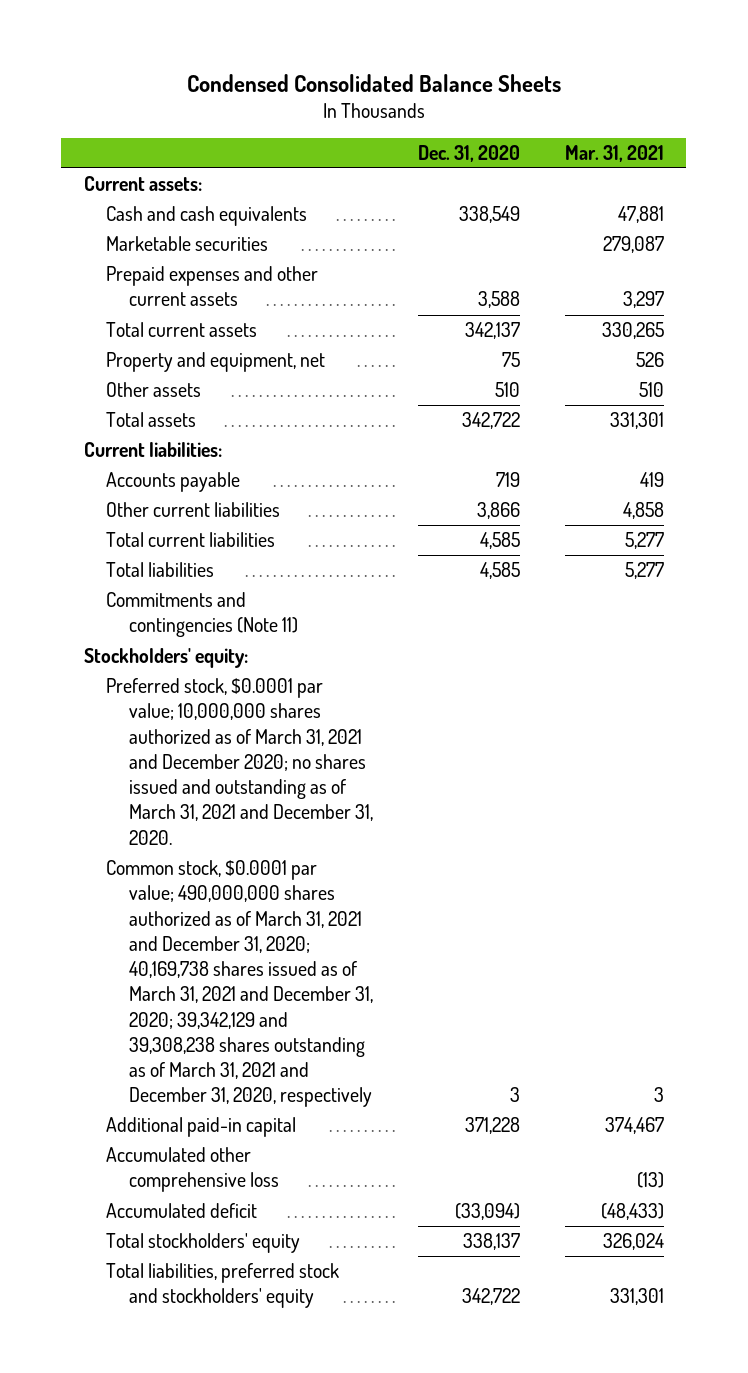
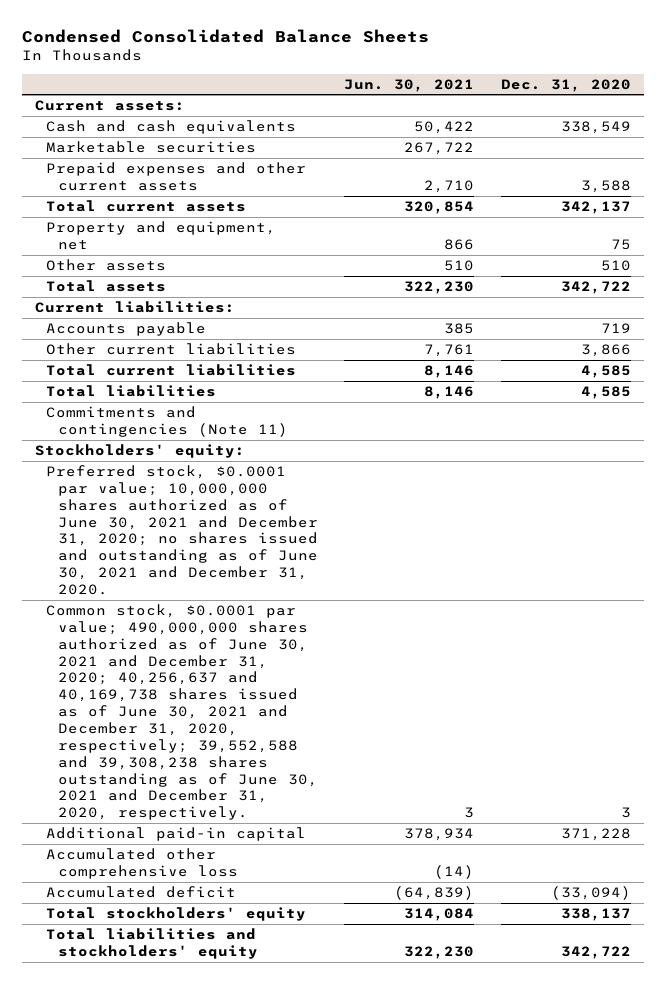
- | Dec. 31, 2020 | Mar. 31, 2021
+ | Jun. 30, 2021 | Dec. 31, 2020
- Preferred stock, $0.0001 par value; 10,000,000 shares authorized as of March 31, 2021 and December 2020; no shares issued and outstanding as of March 31, 2021 and December 31, 2020.
- Common stock, $0.0001 par value; 490,000,000 shares authorized as of March 31, 2021 and December 31, 2020; 40,169,738 shares issued as of March 31, 2021 and December 31, 2020; 39,342,129 and 39,308,238 shares outstanding as of March 31, 2021 and December 31, 2020, respectively | 3 | 3
+ Preferred stock, $0.0001 par value; 10,000,000 shares authorized as of June 30, 2021 and December 31, 2020; no shares issued and outstanding as of June 30, 2021 and December 31, 2020.
+ Common stock, $0.0001 par value; 490,000,000 shares authorized as of June 30, 2021 and December 31, 2020; 40,256,637 and 40,169,738 shares issued as of June 30, 2021 and December 31, 2020, respectively; 39,552,588 and 39,308,238 shares outstanding as of June 30, 2021 and December 31, 2020, respectively. | 3 | 3
- Total liabilities, preferred stock and stockholders' equity | 342,722 | 331,301
+ Total liabilities and stockholders' equity | 322,230 | 342,722

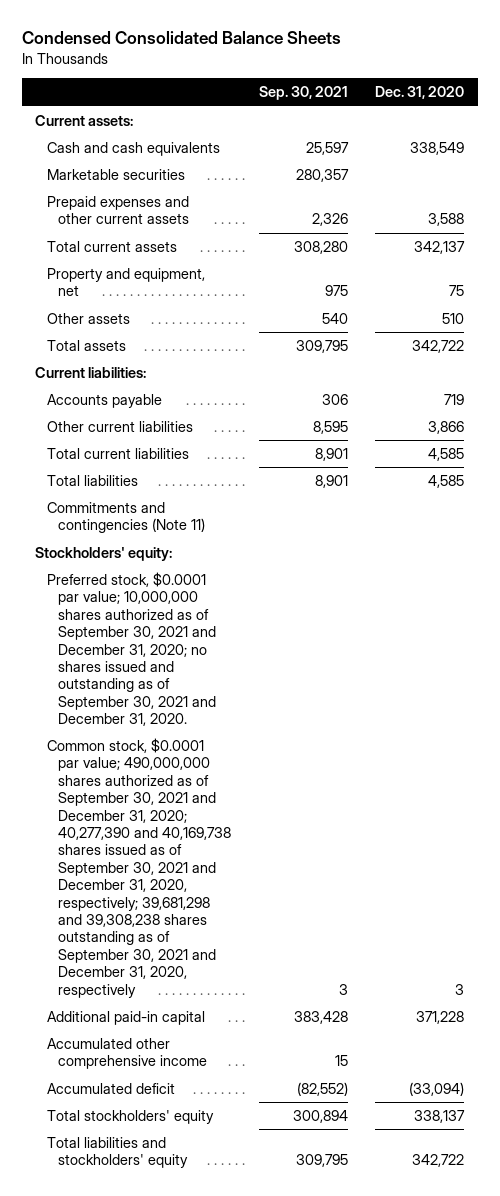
- | Jun. 30, 2021 | Dec. 31, 2020
+ | Sep. 30, 2021 | Dec. 31, 2020
- Preferred stock, $0.0001 par value; 10,000,000 shares authorized as of June 30, 2021 and December 31, 2020; no shares issued and outstanding as of June 30, 2021 and December 31, 2020.
- Common stock, $0.0001 par value; 490,000,000 shares authorized as of June 30, 2021 and December 31, 2020; 40,256,637 and 40,169,738 shares issued as of June 30, 2021 and December 31, 2020, respectively; 39,552,588 and 39,308,238 shares outstanding as of June 30, 2021 and December 31, 2020, respectively. | 3 | 3
+ Preferred stock, $0.0001 par value; 10,000,000 shares authorized as of September 30, 2021 and December 31, 2020; no shares issued and outstanding as of September 30, 2021 and December 31, 2020.
+ Common stock, $0.0001 par value; 490,000,000 shares authorized as of September 30, 2021 and December 31, 2020; 40,277,390 and 40,169,738 shares issued as of September 30, 2021 and December 31, 2020, respectively; 39,681,298 and 39,308,238 shares outstanding as of September 30, 2021 and December 31, 2020, respectively | 3 | 3
- Accumulated other comprehensive loss | (14) |
+ Accumulated other comprehensive income | 15 |

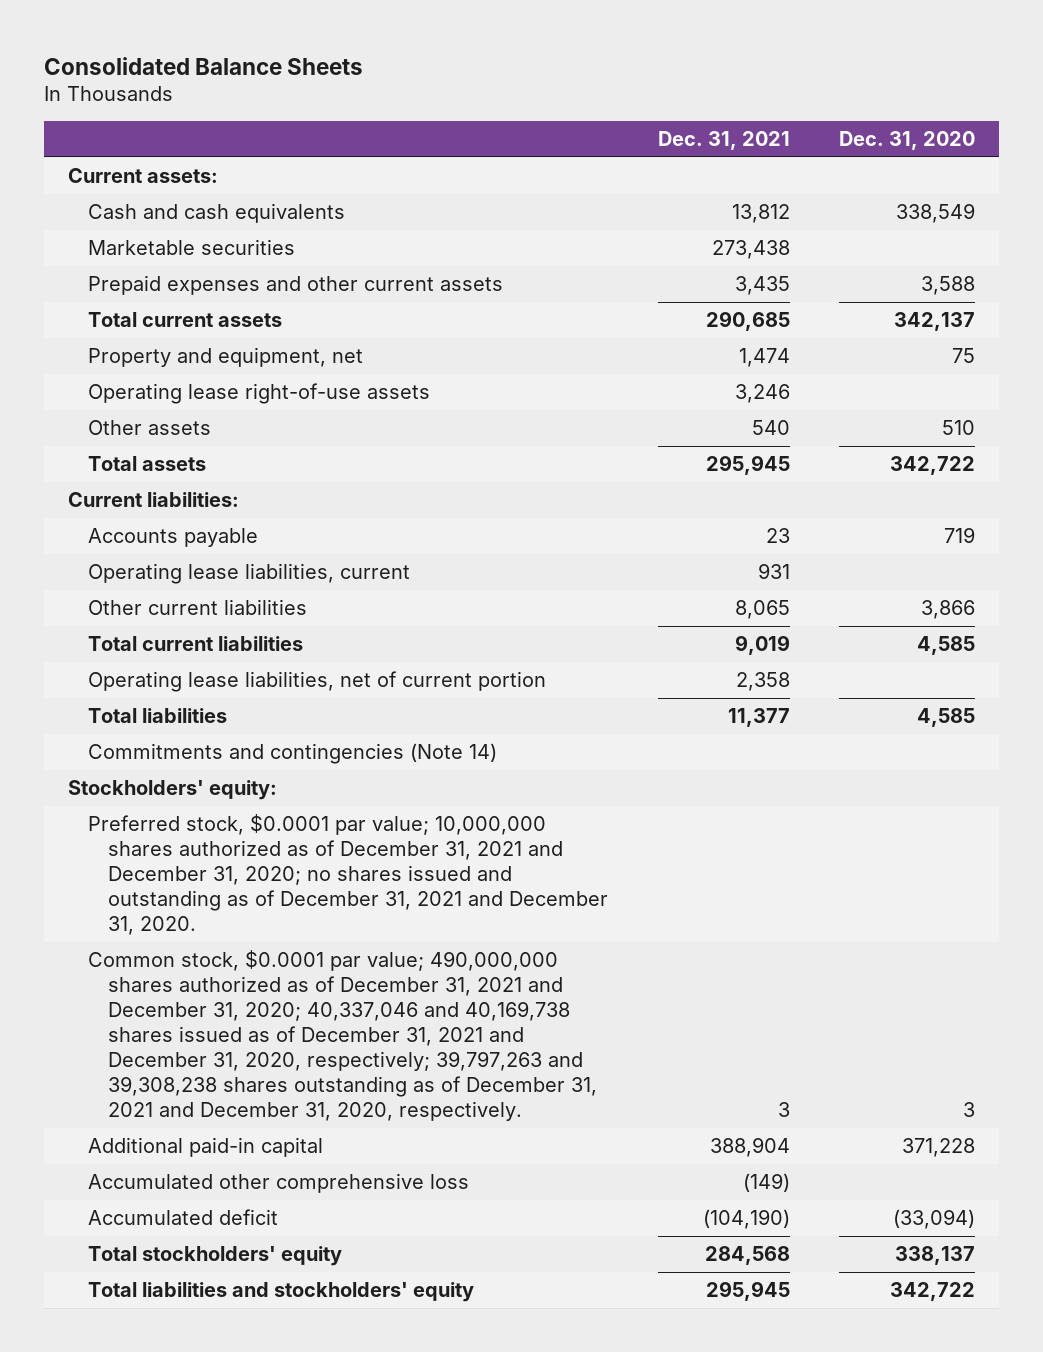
- Condensed Consolidated Balance Sheets
+ Consolidated Balance Sheets
- | Sep. 30, 2021 | Dec. 31, 2020
+ | Dec. 31, 2021 | Dec. 31, 2020
+ Operating lease right-of-use assets | 3,246 |
+ Operating lease liabilities, current | 931 |
+ Operating lease liabilities, net of current portion | 2,358 |
- Commitments and contingencies (Note 11)
+ Commitments and contingencies (Note 14)
- Preferred stock, $0.0001 par value; 10,000,000 shares authorized as of September 30, 2021 and December 31, 2020; no shares issued and outstanding as of September 30, 2021 and December 31, 2020.
- Common stock, $0.0001 par value; 490,000,000 shares authorized as of September 30, 2021 and December 31, 2020; 40,277,390 and 40,169,738 shares issued as of September 30, 2021 and December 31, 2020, respectively; 39,681,298 and 39,308,238 shares outstanding as of September 30, 2021 and December 31, 2020, respectively | 3 | 3
+ Preferred stock, $0.0001 par value; 10,000,000 shares authorized as of December 31, 2021 and December 31, 2020; no shares issued and outstanding as of December 31, 2021 and December 31, 2020.
+ Common stock, $0.0001 par value; 490,000,000 shares authorized as of December 31, 2021 and December 31, 2020; 40,337,046 and 40,169,738 shares issued as of December 31, 2021 and December 31, 2020, respectively; 39,797,263 and 39,308,238 shares outstanding as of December 31, 2021 and December 31, 2020, respectively. | 3 | 3
- Accumulated other comprehensive income | 15 |
+ Accumulated other comprehensive loss | (149) |

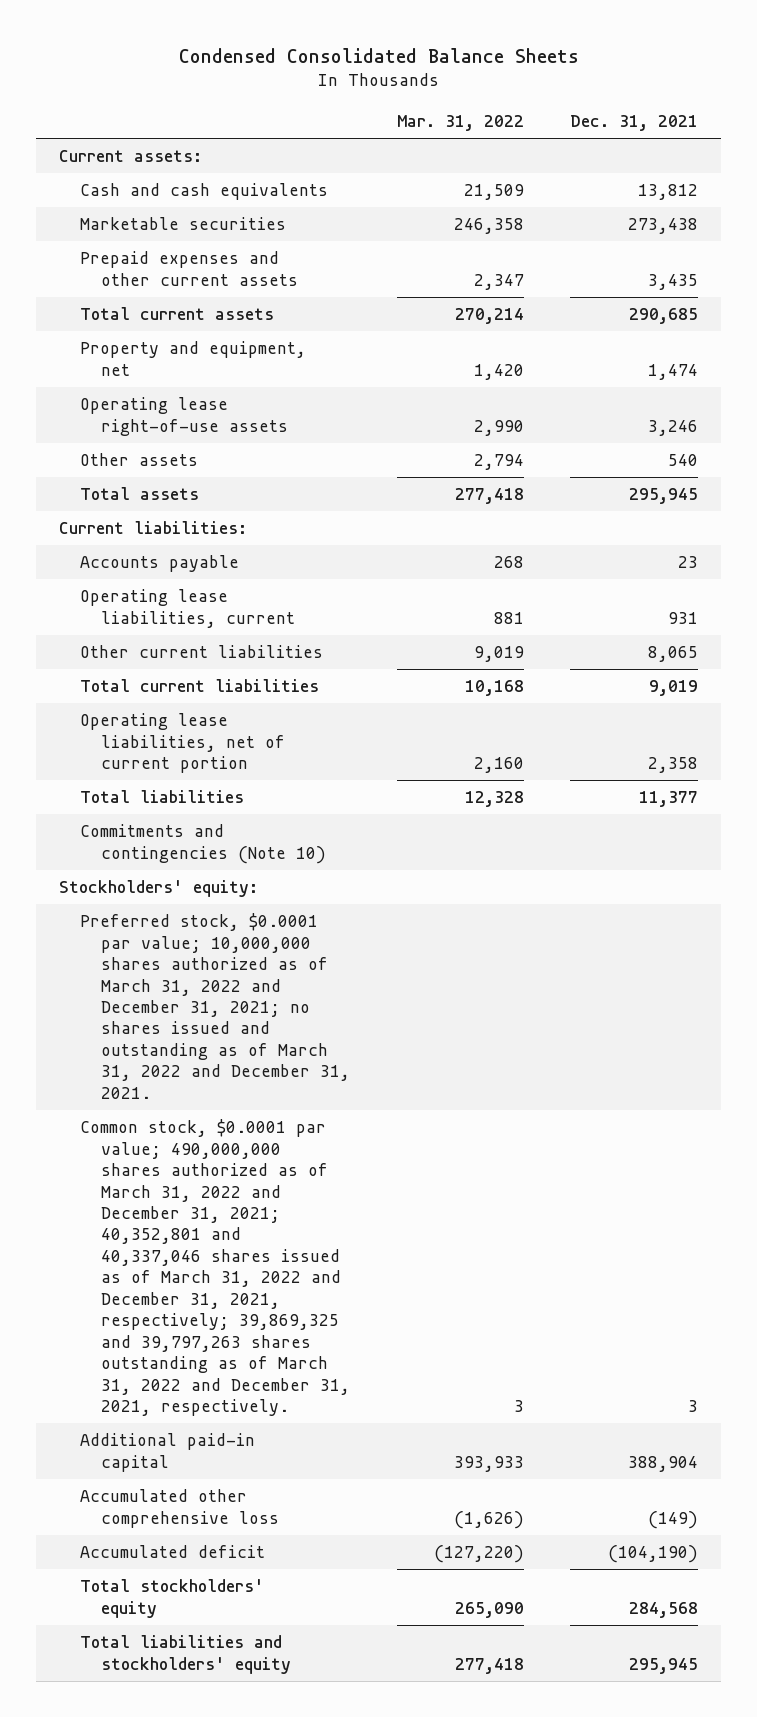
- Consolidated Balance Sheets
+ Condensed Consolidated Balance Sheets
- | Dec. 31, 2021 | Dec. 31, 2020
+ | Mar. 31, 2022 | Dec. 31, 2021
- Commitments and contingencies (Note 14)
+ Commitments and contingencies (Note 10)
- Preferred stock, $0.0001 par value; 10,000,000 shares authorized as of December 31, 2021 and December 31, 2020; no shares issued and outstanding as of December 31, 2021 and December 31, 2020.
- Common stock, $0.0001 par value; 490,000,000 shares authorized as of December 31, 2021 and December 31, 2020; 40,337,046 and 40,169,738 shares issued as of December 31, 2021 and December 31, 2020, respectively; 39,797,263 and 39,308,238 shares outstanding as of December 31, 2021 and December 31, 2020, respectively. | 3 | 3
+ Preferred stock, $0.0001 par value; 10,000,000 shares authorized as of March 31, 2022 and December 31, 2021; no shares issued and outstanding as of March 31, 2022 and December 31, 2021.
+ Common stock, $0.0001 par value; 490,000,000 shares authorized as of March 31, 2022 and December 31, 2021; 40,352,801 and 40,337,046 shares issued as of March 31, 2022 and December 31, 2021, respectively; 39,869,325 and 39,797,263 shares outstanding as of March 31, 2022 and December 31, 2021, respectively. | 3 | 3

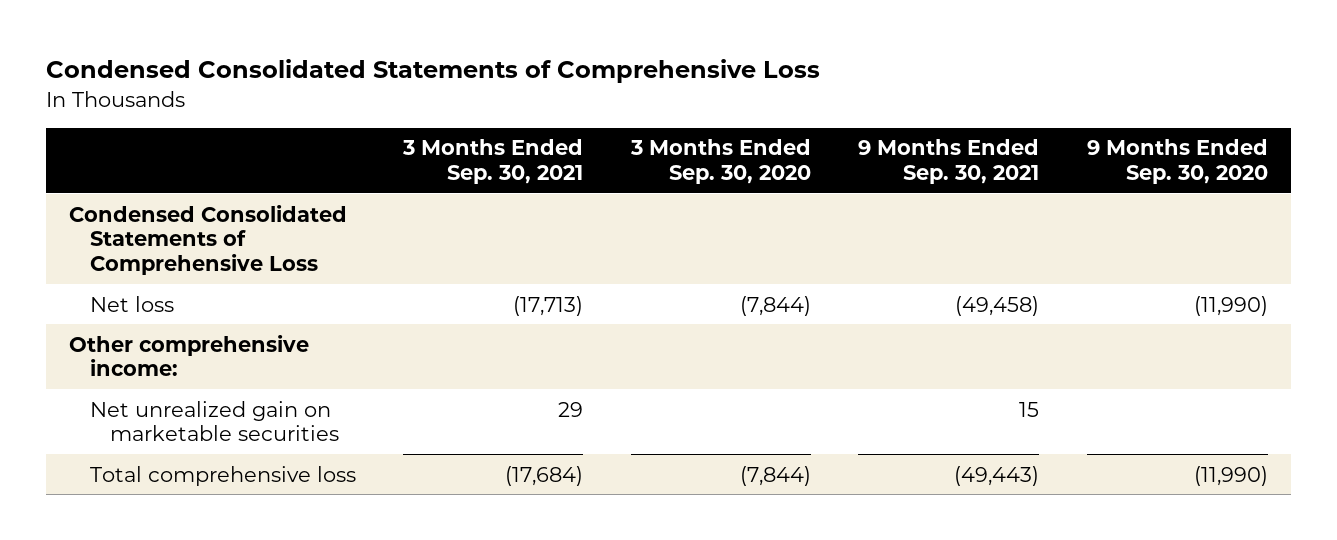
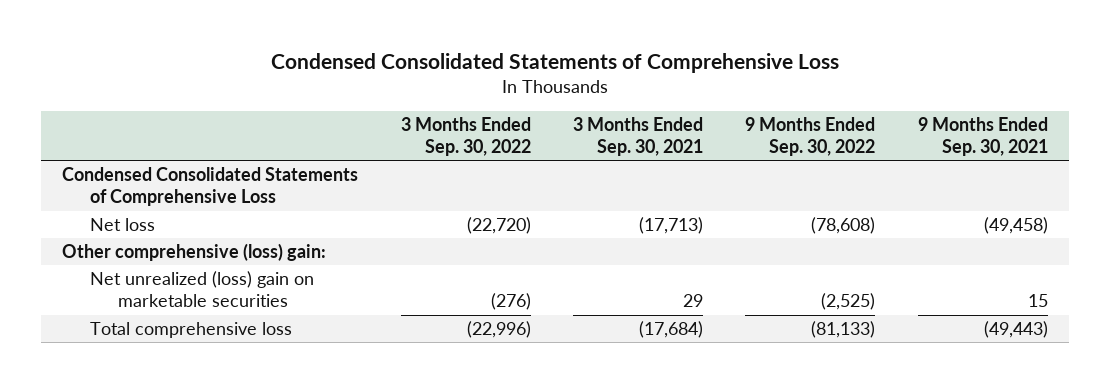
- | 3 Months Ended Sep. 30, 2021 | 3 Months Ended Sep. 30, 2020 | 9 Months Ended Sep. 30, 2021 | 9 Months Ended Sep. 30, 2020
+ | 3 Months Ended Sep. 30, 2022 | 3 Months Ended Sep. 30, 2021 | 9 Months Ended Sep. 30, 2022 | 9 Months Ended Sep. 30, 2021
- Other comprehensive income:
- Net unrealized gain on marketable securities | 29 | | 15 |
+ Other comprehensive (loss) gain:
+ Net unrealized (loss) gain on marketable securities | (276) | 29 | (2,525) | 15

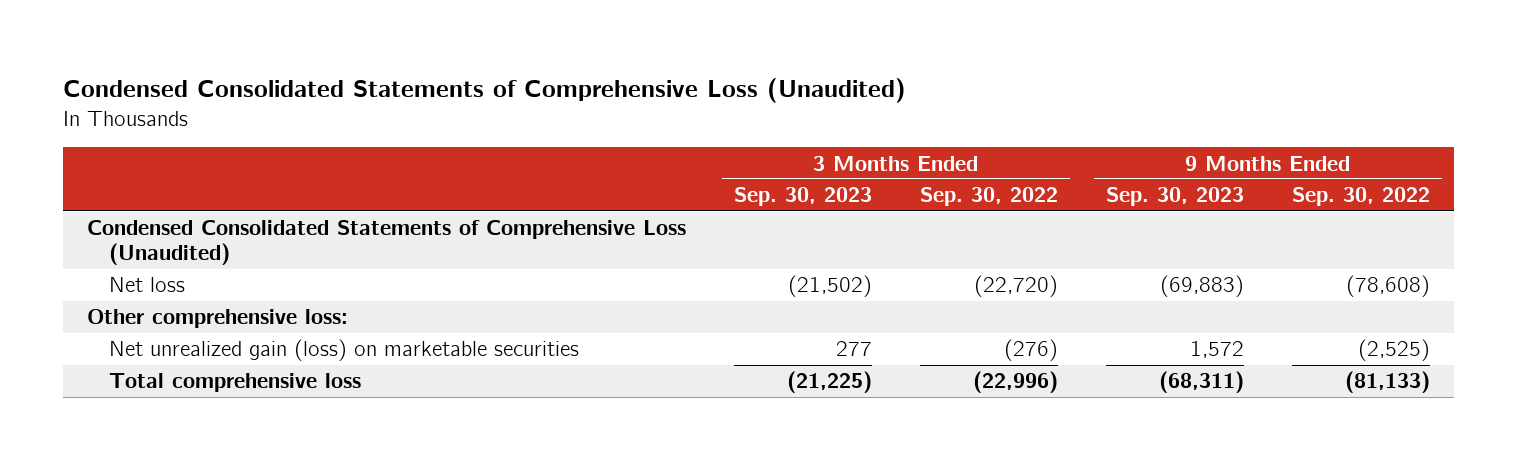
- Condensed Consolidated Statements of Comprehensive Loss
+ Condensed Consolidated Statements of Comprehensive Loss (Unaudited)
- | 3 Months Ended Sep. 30, 2022 | 3 Months Ended Sep. 30, 2021 | 9 Months Ended Sep. 30, 2022 | 9 Months Ended Sep. 30, 2021
+ | 3 Months Ended Sep. 30, 2023 | 3 Months Ended Sep. 30, 2022 | 9 Months Ended Sep. 30, 2023 | 9 Months Ended Sep. 30, 2022
- Condensed Consolidated Statements of Comprehensive Loss
+ Condensed Consolidated Statements of Comprehensive Loss (Unaudited)
- Other comprehensive (loss) gain:
- Net unrealized (loss) gain on marketable securities | (276) | 29 | (2,525) | 15
+ Other comprehensive loss:
+ Net unrealized gain (loss) on marketable securities | 277 | (276) | 1,572 | (2,525)

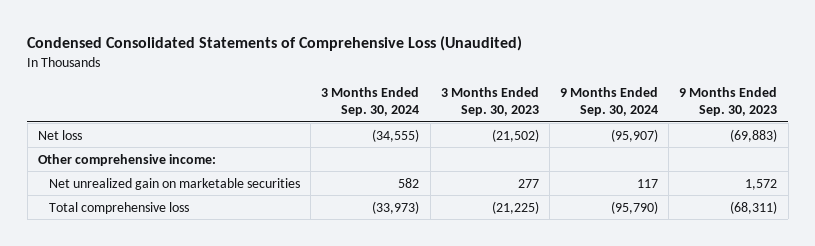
- | 3 Months Ended Sep. 30, 2023 | 3 Months Ended Sep. 30, 2022 | 9 Months Ended Sep. 30, 2023 | 9 Months Ended Sep. 30, 2022
+ | 3 Months Ended Sep. 30, 2024 | 3 Months Ended Sep. 30, 2023 | 9 Months Ended Sep. 30, 2024 | 9 Months Ended Sep. 30, 2023
- Condensed Consolidated Statements of Comprehensive Loss (Unaudited)
- Other comprehensive loss:
- Net unrealized gain (loss) on marketable securities | 277 | (276) | 1,572 | (2,525)
+ Other comprehensive income:
+ Net unrealized gain on marketable securities | 582 | 277 | 117 | 1,572

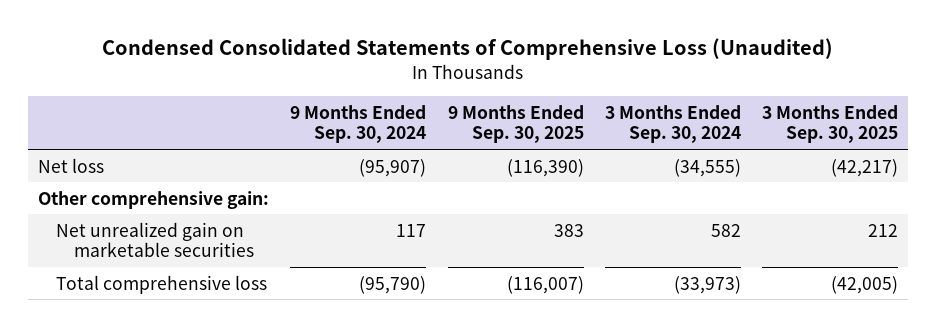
- | 3 Months Ended Sep. 30, 2024 | 3 Months Ended Sep. 30, 2023 | 9 Months Ended Sep. 30, 2024 | 9 Months Ended Sep. 30, 2023
+ | 9 Months Ended Sep. 30, 2024 | 9 Months Ended Sep. 30, 2025 | 3 Months Ended Sep. 30, 2024 | 3 Months Ended Sep. 30, 2025
- Other comprehensive income:
+ Other comprehensive gain:

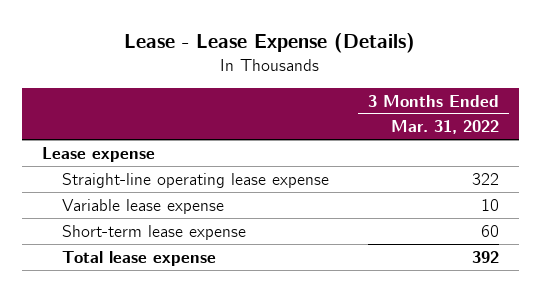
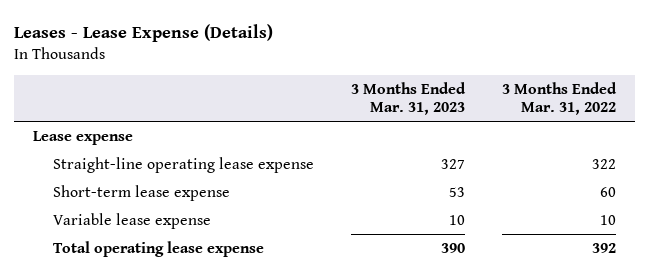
- Lease - Lease Expense (Details)
+ Leases - Lease Expense (Details)
- | 3 Months Ended Mar. 31, 2022
+ | 3 Months Ended Mar. 31, 2023 | 3 Months Ended Mar. 31, 2022
- Total lease expense | 392
moved down: Variable lease expense | 10 | 10
+ Total operating lease expense | 390 | 392

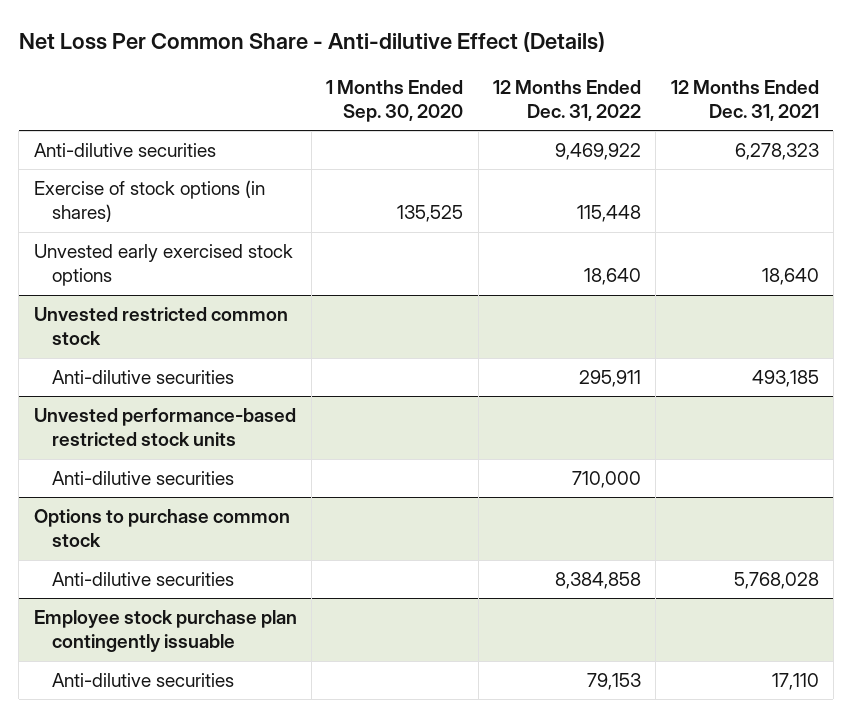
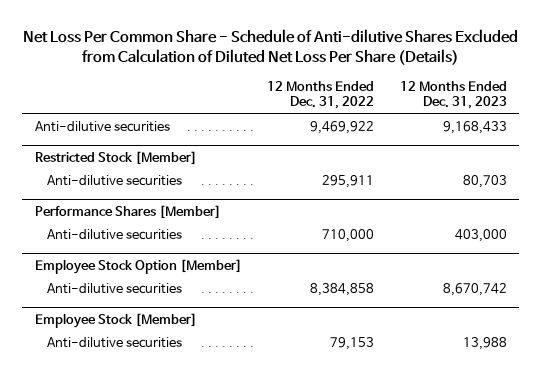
- Net Loss Per Common Share - Anti-dilutive Effect (Details)
+ Net Loss Per Common Share - Schedule of Anti-dilutive Shares Excluded from Calculation of Diluted Net Loss Per Share (Details)
- | 1 Months Ended Sep. 30, 2020 | 12 Months Ended Dec. 31, 2022 | 12 Months Ended Dec. 31, 2021
+ | 12 Months Ended Dec. 31, 2022 | 12 Months Ended Dec. 31, 2023
- Exercise of stock options (in shares) | 135,525 | 115,448 |
- Unvested early exercised stock options | | 18,640 | 18,640
- Unvested restricted common stock
+ Restricted Stock [Member]
- Unvested performance-based restricted stock units
+ Performance Shares [Member]
- Options to purchase common stock
+ Employee Stock Option [Member]
- Employee stock purchase plan contingently issuable
+ Employee Stock [Member]

